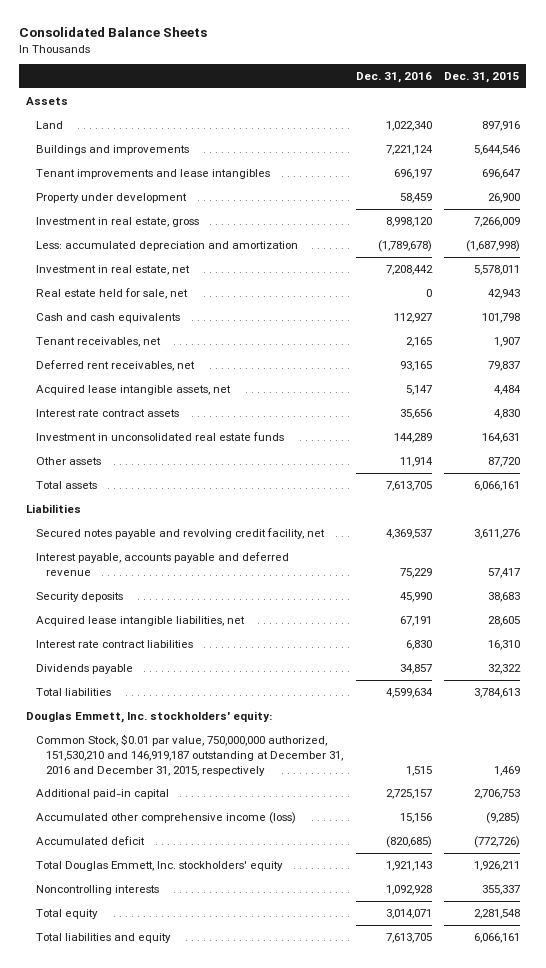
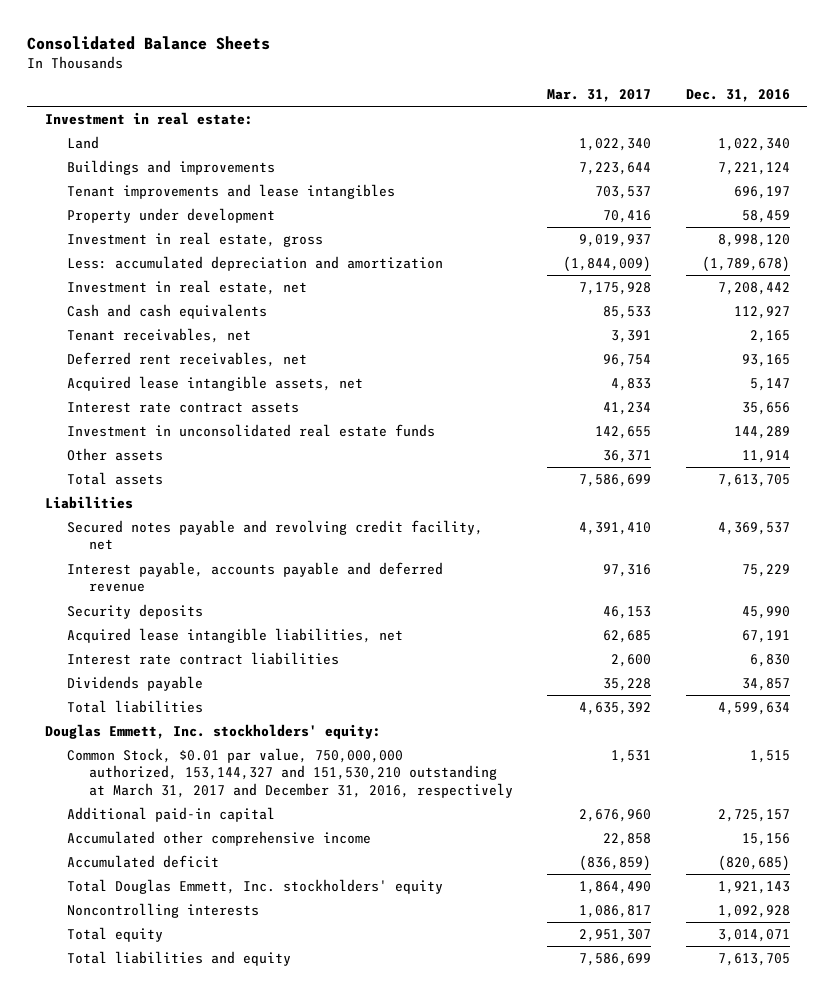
- | Dec. 31, 2016 | Dec. 31, 2015
+ | Mar. 31, 2017 | Dec. 31, 2016
- Assets
+ Investment in real estate:
- Real estate held for sale, net | 0 | 42,943
- Common Stock, $0.01 par value, 750,000,000 authorized, 151,530,210 and 146,919,187 outstanding at December 31, 2016 and December 31, 2015, respectively | 1,515 | 1,469
+ Common Stock, $0.01 par value, 750,000,000 authorized, 153,144,327 and 151,530,210 outstanding at March 31, 2017 and December 31, 2016, respectively | 1,531 | 1,515
- Accumulated other comprehensive income (loss) | 15,156 | (9,285)
+ Accumulated other comprehensive income | 22,858 | 15,156

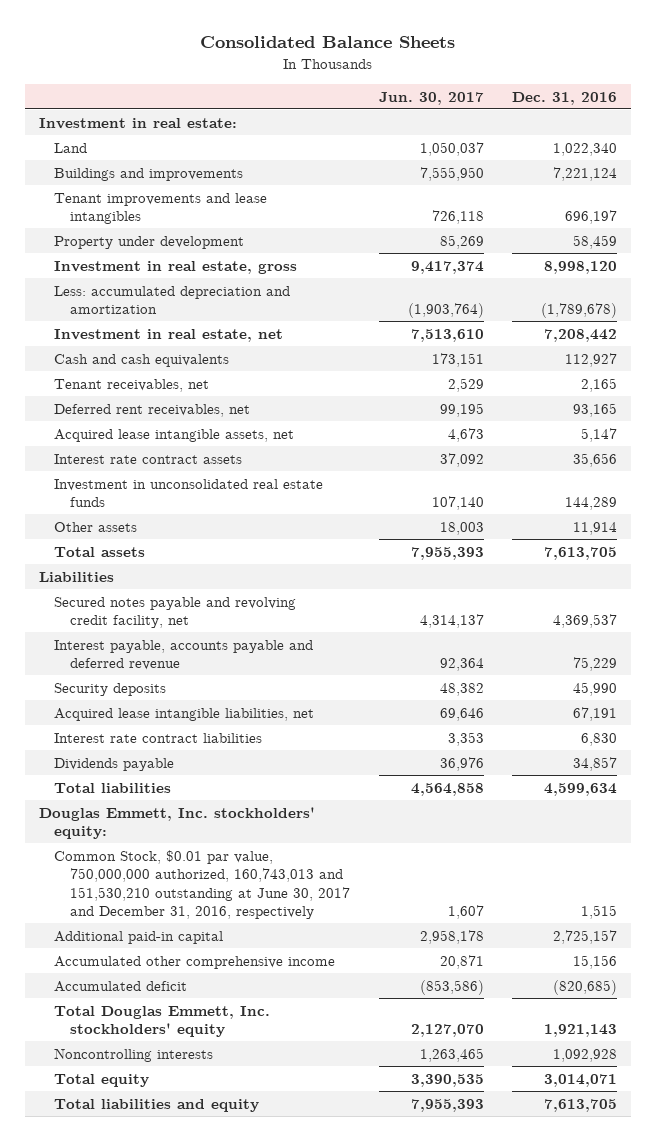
- | Mar. 31, 2017 | Dec. 31, 2016
+ | Jun. 30, 2017 | Dec. 31, 2016
- Common Stock, $0.01 par value, 750,000,000 authorized, 153,144,327 and 151,530,210 outstanding at March 31, 2017 and December 31, 2016, respectively | 1,531 | 1,515
+ Common Stock, $0.01 par value, 750,000,000 authorized, 160,743,013 and 151,530,210 outstanding at June 30, 2017 and December 31, 2016, respectively | 1,607 | 1,515

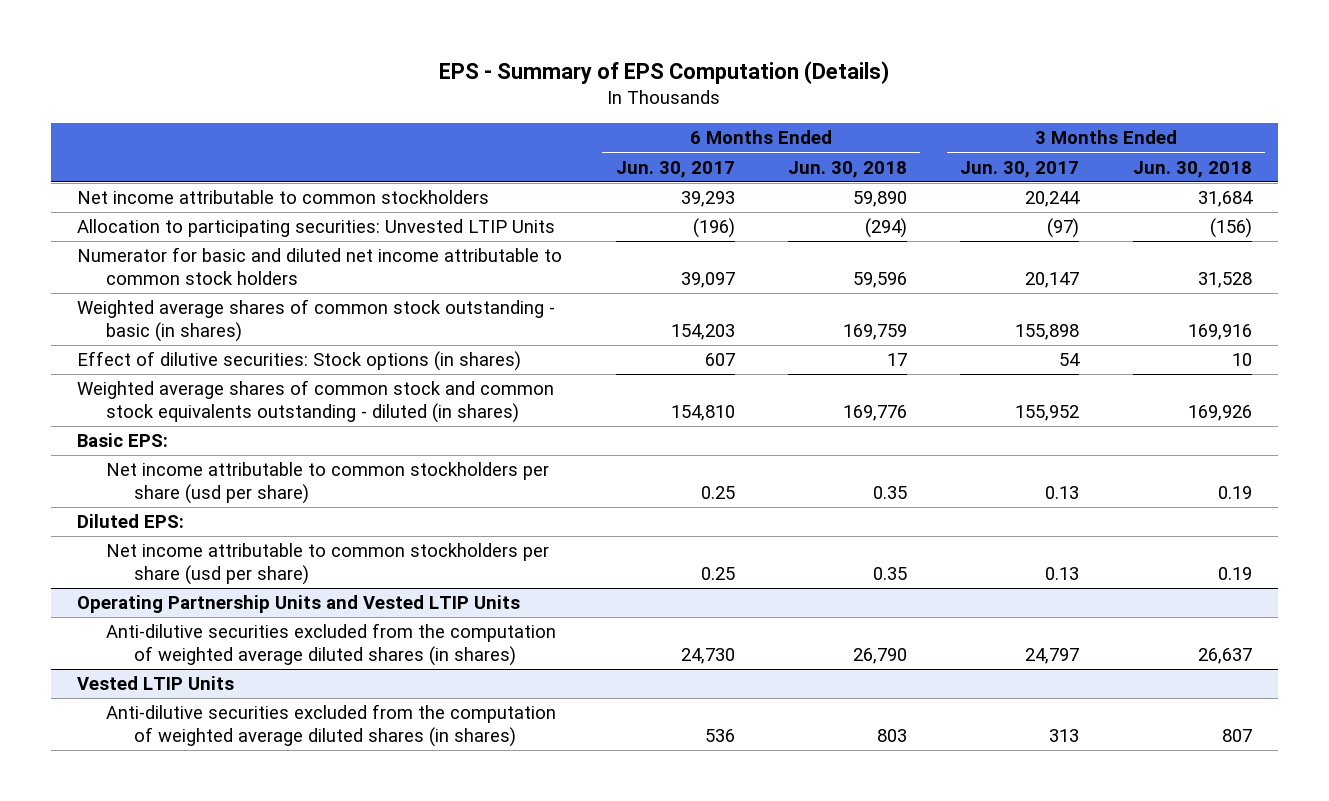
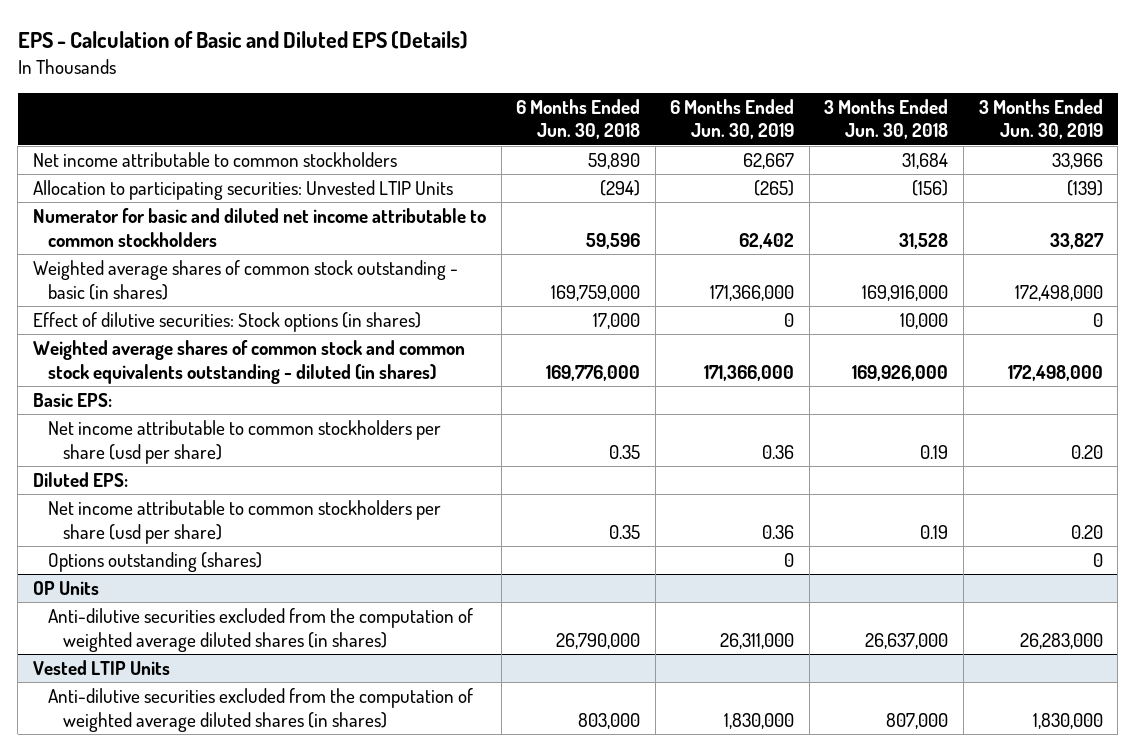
- EPS - Summary of EPS Computation (Details)
+ EPS - Calculation of Basic and Diluted EPS (Details)
- | 6 Months Ended Jun. 30, 2017 | 6 Months Ended Jun. 30, 2018 | 3 Months Ended Jun. 30, 2017 | 3 Months Ended Jun. 30, 2018
+ | 6 Months Ended Jun. 30, 2018 | 6 Months Ended Jun. 30, 2019 | 3 Months Ended Jun. 30, 2018 | 3 Months Ended Jun. 30, 2019
- Numerator for basic and diluted net income attributable to common stock holders | 39,097 | 59,596 | 20,147 | 31,528
- Weighted average shares of common stock outstanding - basic (in shares) | 154,203 | 169,759 | 155,898 | 169,916
- Effect of dilutive securities: Stock options (in shares) | 607 | 17 | 54 | 10
- Weighted average shares of common stock and common stock equivalents outstanding - diluted (in shares) | 154,810 | 169,776 | 155,952 | 169,926
+ Numerator for basic and diluted net income attributable to common stockholders | 59,596 | 62,402 | 31,528 | 33,827
+ Weighted average shares of common stock outstanding - basic (in shares) | 169,759,000 | 171,366,000 | 169,916,000 | 172,498,000
+ Effect of dilutive securities: Stock options (in shares) | 17,000 | 0 | 10,000 | 0
+ Weighted average shares of common stock and common stock equivalents outstanding - diluted (in shares) | 169,776,000 | 171,366,000 | 169,926,000 | 172,498,000
- Operating Partnership Units and Vested LTIP Units
- Anti-dilutive securities excluded from the computation of weighted average diluted shares (in shares) | 24,730 | 26,790 | 24,797 | 26,637
+ Options outstanding (shares) | | 0 | | 0
+ OP Units
+ Anti-dilutive securities excluded from the computation of weighted average diluted shares (in shares) | 26,790,000 | 26,311,000 | 26,637,000 | 26,283,000
@ Vested LTIP Units
- Anti-dilutive securities excluded from the computation of weighted average diluted shares (in shares) | 536 | 803 | 313 | 807
+ Anti-dilutive securities excluded from the computation of weighted average diluted shares (in shares) | 803,000 | 1,830,000 | 807,000 | 1,830,000

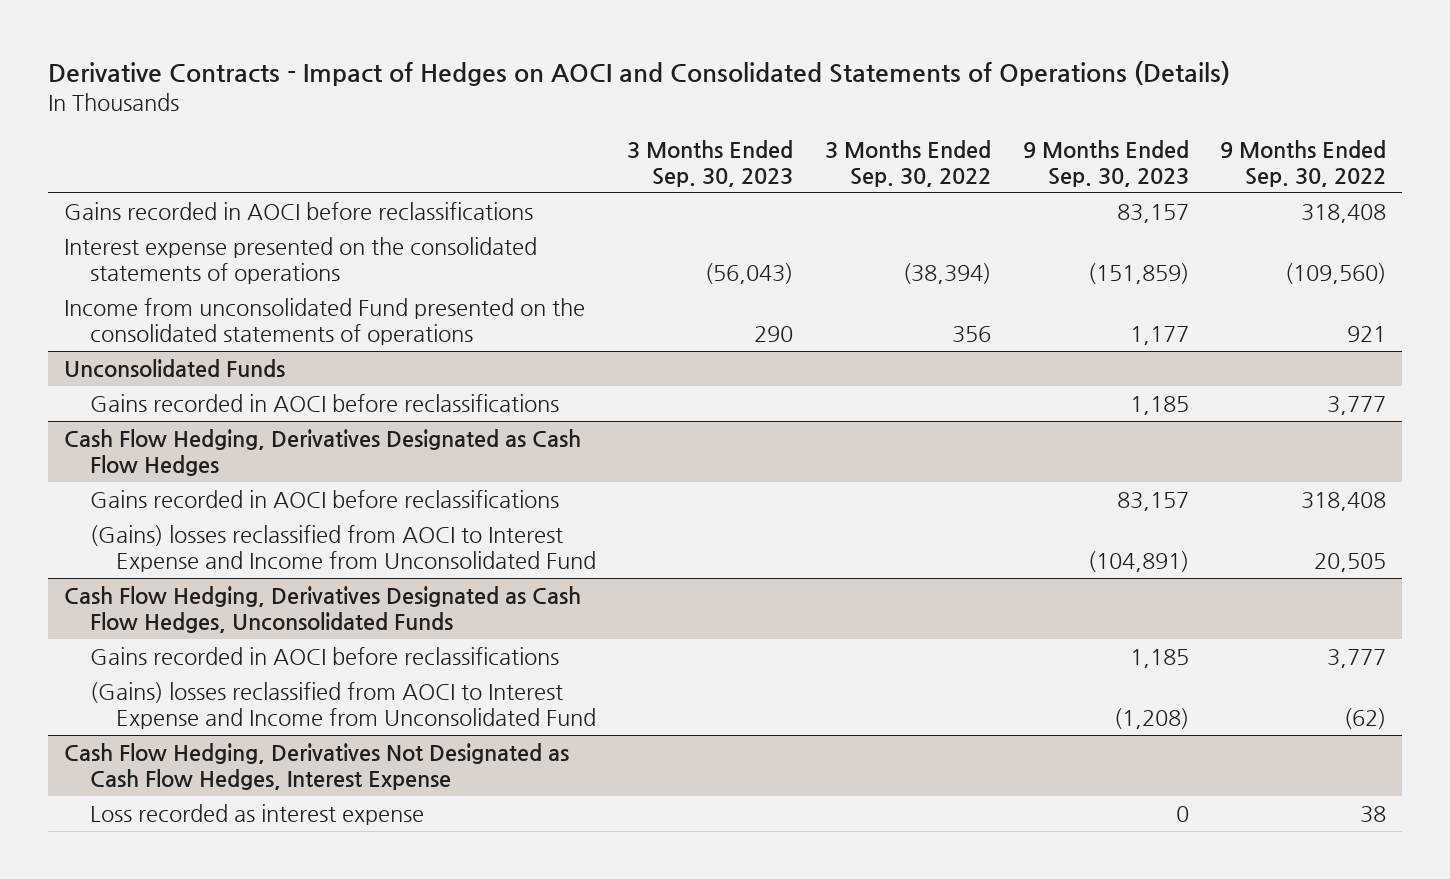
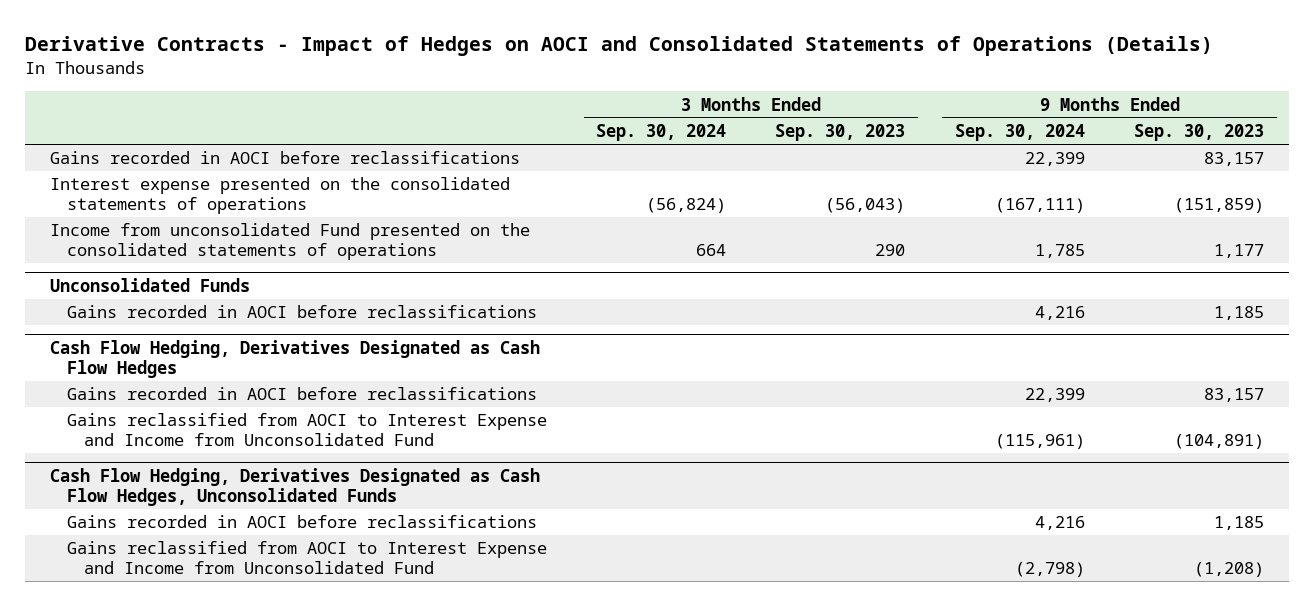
- | 3 Months Ended Sep. 30, 2023 | 3 Months Ended Sep. 30, 2022 | 9 Months Ended Sep. 30, 2023 | 9 Months Ended Sep. 30, 2022
+ | 3 Months Ended Sep. 30, 2024 | 3 Months Ended Sep. 30, 2023 | 9 Months Ended Sep. 30, 2024 | 9 Months Ended Sep. 30, 2023
@ Cash Flow Hedging, Derivatives Designated as Cash Flow Hedges
- (Gains) losses reclassified from AOCI to Interest Expense and Income from Unconsolidated Fund | | | (104,891) | 20,505
+ Gains reclassified from AOCI to Interest Expense and Income from Unconsolidated Fund | | | (115,961) | (104,891)
@ Cash Flow Hedging, Derivatives Designated as Cash Flow Hedges, Unconsolidated Funds
- (Gains) losses reclassified from AOCI to Interest Expense and Income from Unconsolidated Fund | | | (1,208) | (62)
- Cash Flow Hedging, Derivatives Not Designated as Cash Flow Hedges, Interest Expense
- Loss recorded as interest expense | | | 0 | 38
@ Cash Flow Hedging, Derivatives Designated as Cash Flow Hedges, Unconsolidated Funds
+ Gains reclassified from AOCI to Interest Expense and Income from Unconsolidated Fund | | | (2,798) | (1,208)

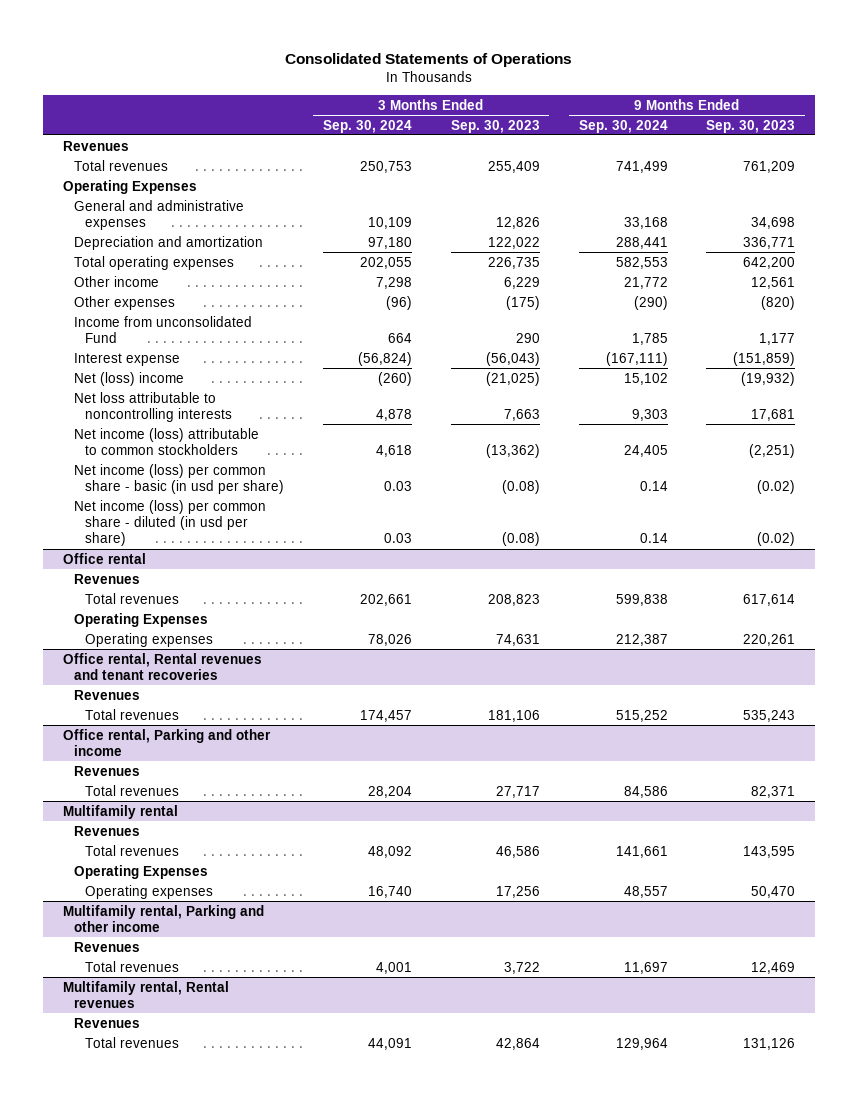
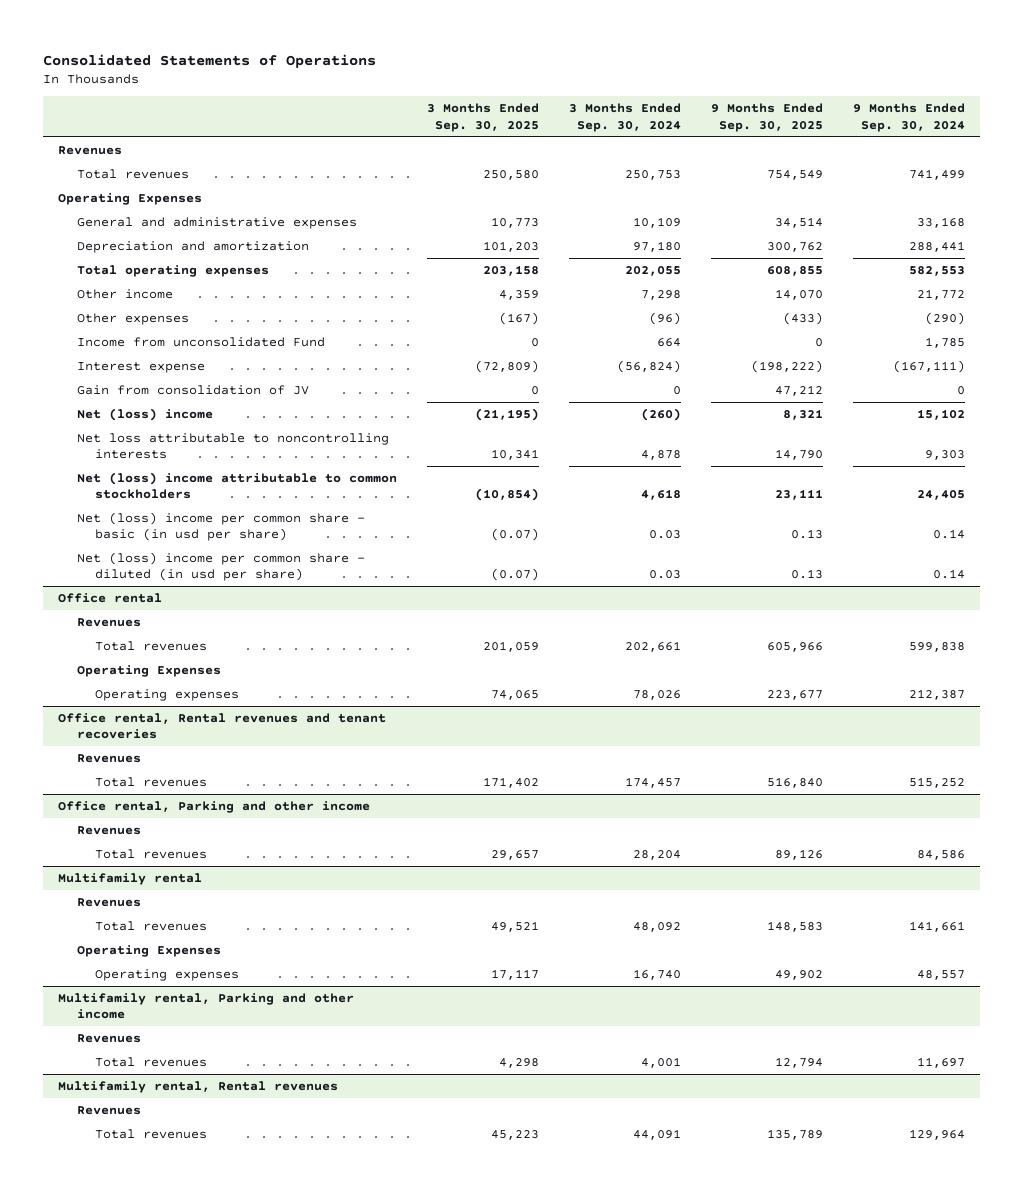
- | 3 Months Ended Sep. 30, 2024 | 3 Months Ended Sep. 30, 2023 | 9 Months Ended Sep. 30, 2024 | 9 Months Ended Sep. 30, 2023
+ | 3 Months Ended Sep. 30, 2025 | 3 Months Ended Sep. 30, 2024 | 9 Months Ended Sep. 30, 2025 | 9 Months Ended Sep. 30, 2024
+ Gain from consolidation of JV | 0 | 0 | 47,212 | 0
- Net income (loss) attributable to common stockholders | 4,618 | (13,362) | 24,405 | (2,251)
- Net income (loss) per common share - basic (in usd per share) | 0.03 | (0.08) | 0.14 | (0.02)
- Net income (loss) per common share - diluted (in usd per share) | 0.03 | (0.08) | 0.14 | (0.02)
+ Net (loss) income attributable to common stockholders | (10,854) | 4,618 | 23,111 | 24,405
+ Net (loss) income per common share - basic (in usd per share) | (0.07) | 0.03 | 0.13 | 0.14
+ Net (loss) income per common share - diluted (in usd per share) | (0.07) | 0.03 | 0.13 | 0.14

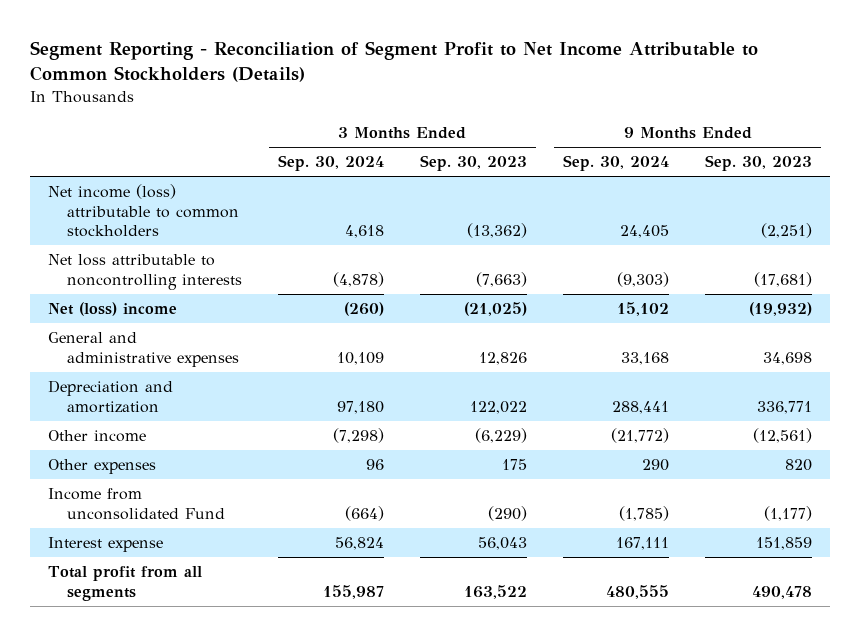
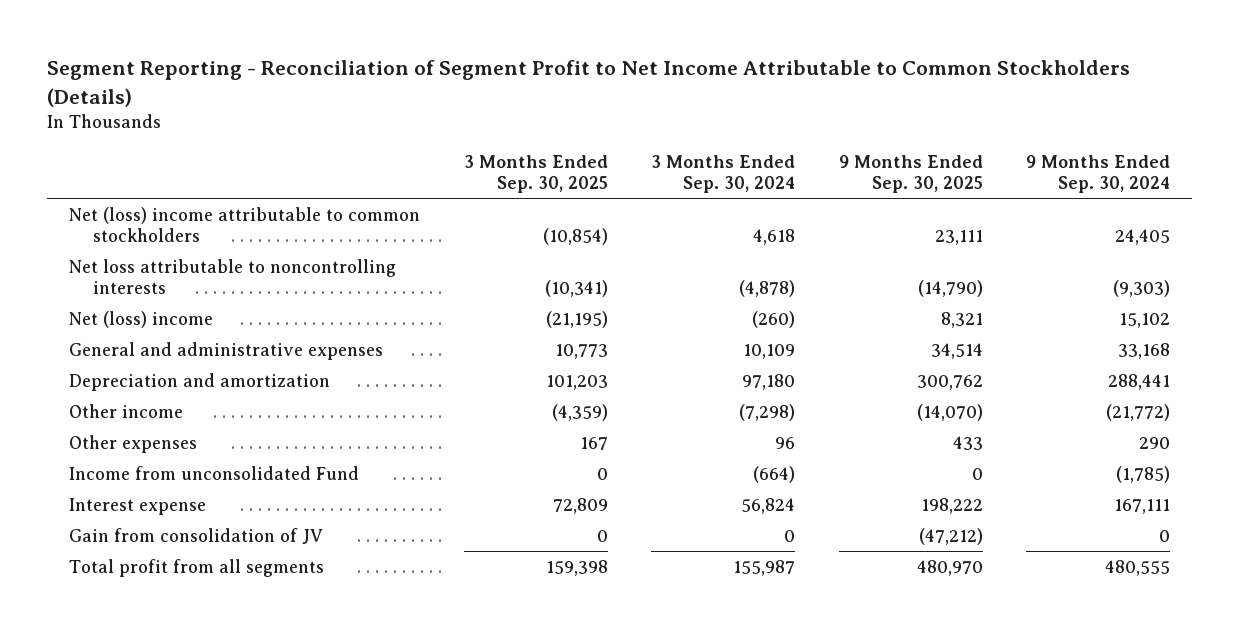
- | 3 Months Ended Sep. 30, 2024 | 3 Months Ended Sep. 30, 2023 | 9 Months Ended Sep. 30, 2024 | 9 Months Ended Sep. 30, 2023
+ | 3 Months Ended Sep. 30, 2025 | 3 Months Ended Sep. 30, 2024 | 9 Months Ended Sep. 30, 2025 | 9 Months Ended Sep. 30, 2024
- Net income (loss) attributable to common stockholders | 4,618 | (13,362) | 24,405 | (2,251)
+ Net (loss) income attributable to common stockholders | (10,854) | 4,618 | 23,111 | 24,405
+ Gain from consolidation of JV | 0 | 0 | (47,212) | 0

